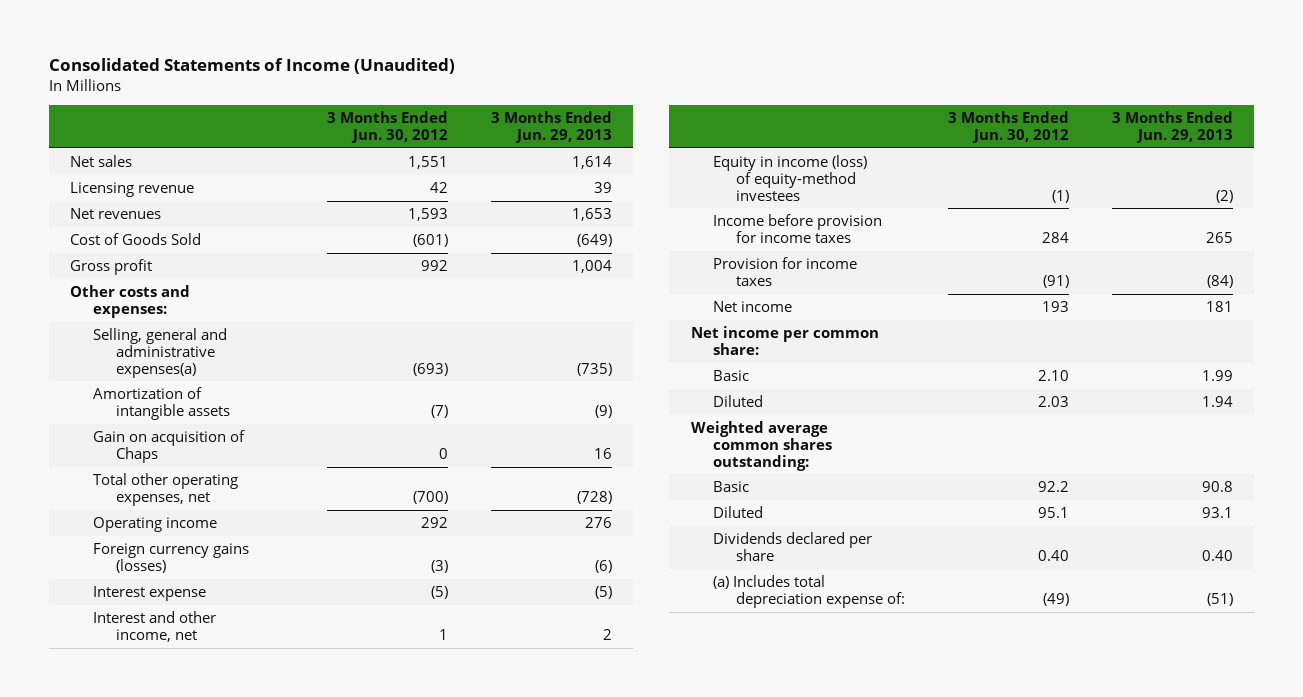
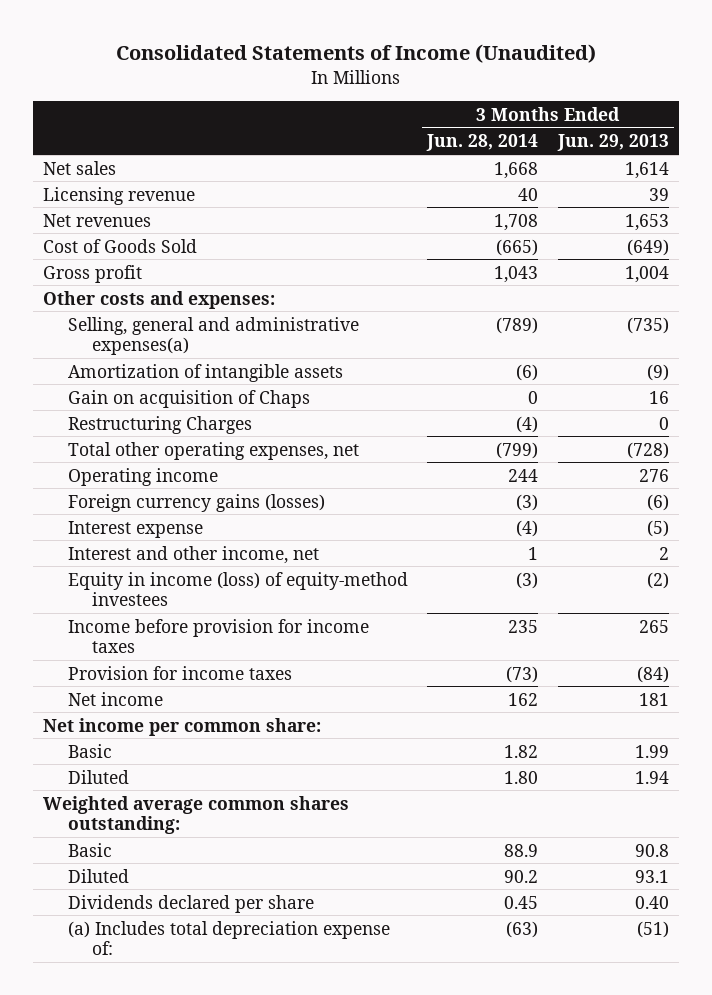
- | 3 Months Ended Jun. 30, 2012 | 3 Months Ended Jun. 29, 2013
+ | 3 Months Ended Jun. 28, 2014 | 3 Months Ended Jun. 29, 2013
+ Restructuring Charges | (4) | 0

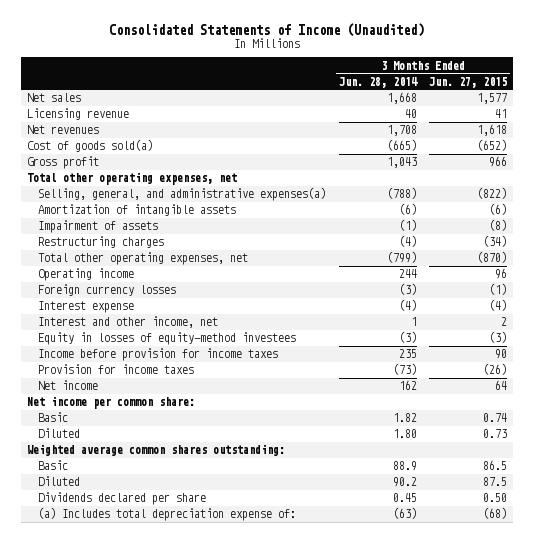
- | 3 Months Ended Jun. 28, 2014 | 3 Months Ended Jun. 29, 2013
+ | 3 Months Ended Jun. 28, 2014 | 3 Months Ended Jun. 27, 2015
- Cost of Goods Sold | (665) | (649)
+ Cost of goods sold(a) | (665) | (652)
- Other costs and expenses:
- Selling, general and administrative expenses(a) | (789) | (735)
+ Total other operating expenses, net
+ Selling, general, and administrative expenses(a) | (788) | (822)
- Gain on acquisition of Chaps | 0 | 16
- Restructuring Charges | (4) | 0
+ Impairment of assets | (1) | (8)
+ Restructuring charges | (4) | (34)
- Foreign currency gains (losses) | (3) | (6)
+ Foreign currency losses | (3) | (1)
- Equity in income (loss) of equity-method investees | (3) | (2)
+ Equity in losses of equity-method investees | (3) | (3)

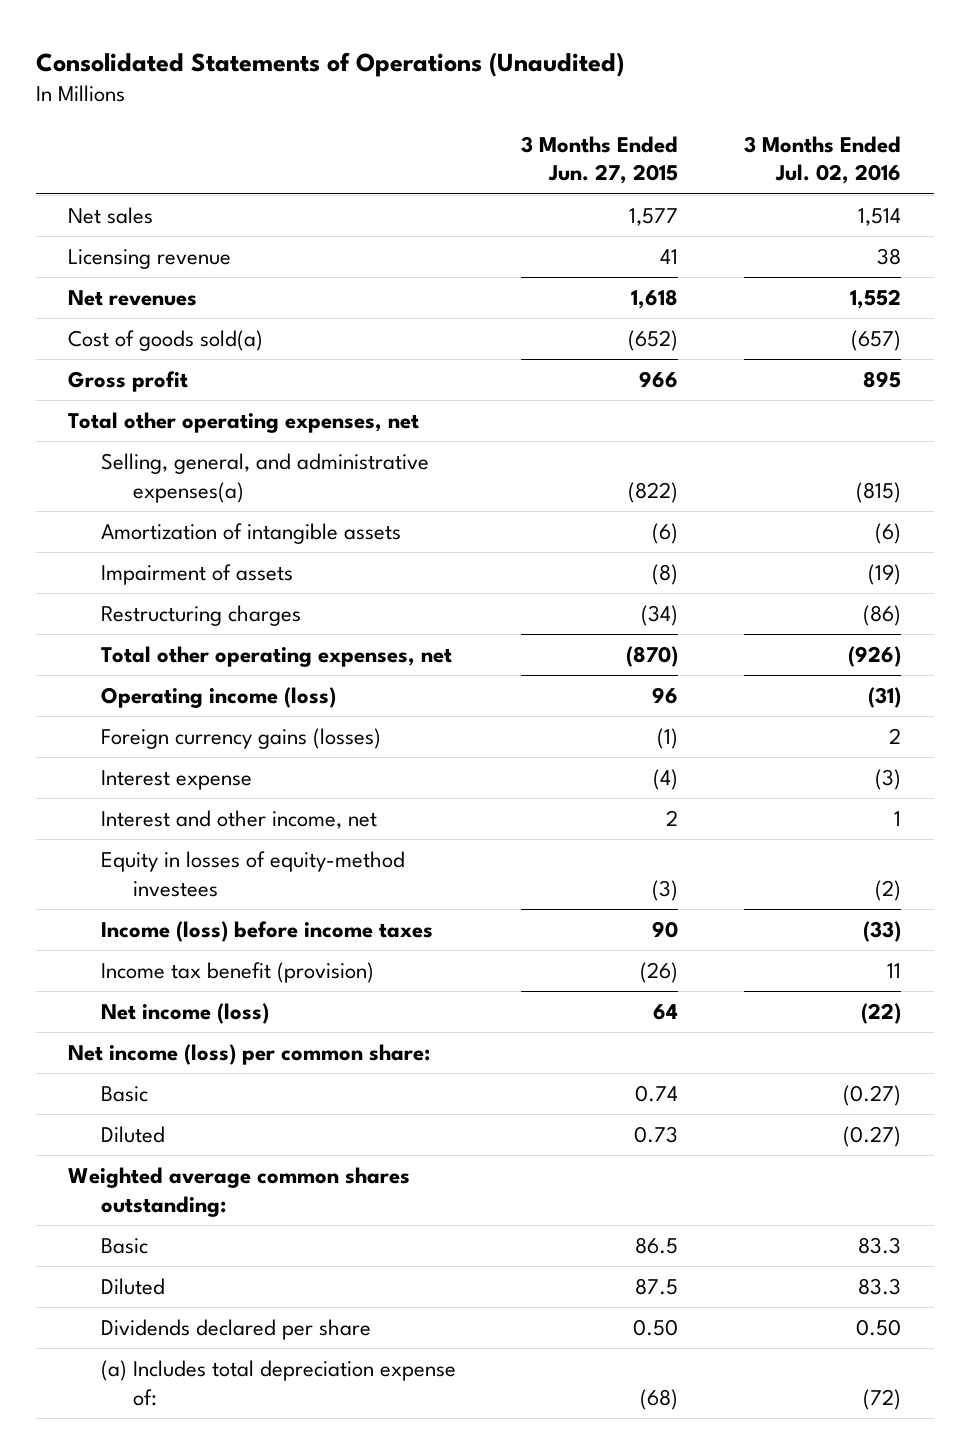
- Consolidated Statements of Income (Unaudited)
+ Consolidated Statements of Operations (Unaudited)
- | 3 Months Ended Jun. 28, 2014 | 3 Months Ended Jun. 27, 2015
+ | 3 Months Ended Jun. 27, 2015 | 3 Months Ended Jul. 02, 2016
- Operating income | 244 | 96
- Foreign currency losses | (3) | (1)
+ Operating income (loss) | 96 | (31)
+ Foreign currency gains (losses) | (1) | 2
- Income before provision for income taxes | 235 | 90
- Provision for income taxes | (73) | (26)
- Net income | 162 | 64
- Net income per common share:
+ Income (loss) before income taxes | 90 | (33)
+ Income tax benefit (provision) | (26) | 11
+ Net income (loss) | 64 | (22)
+ Net income (loss) per common share:

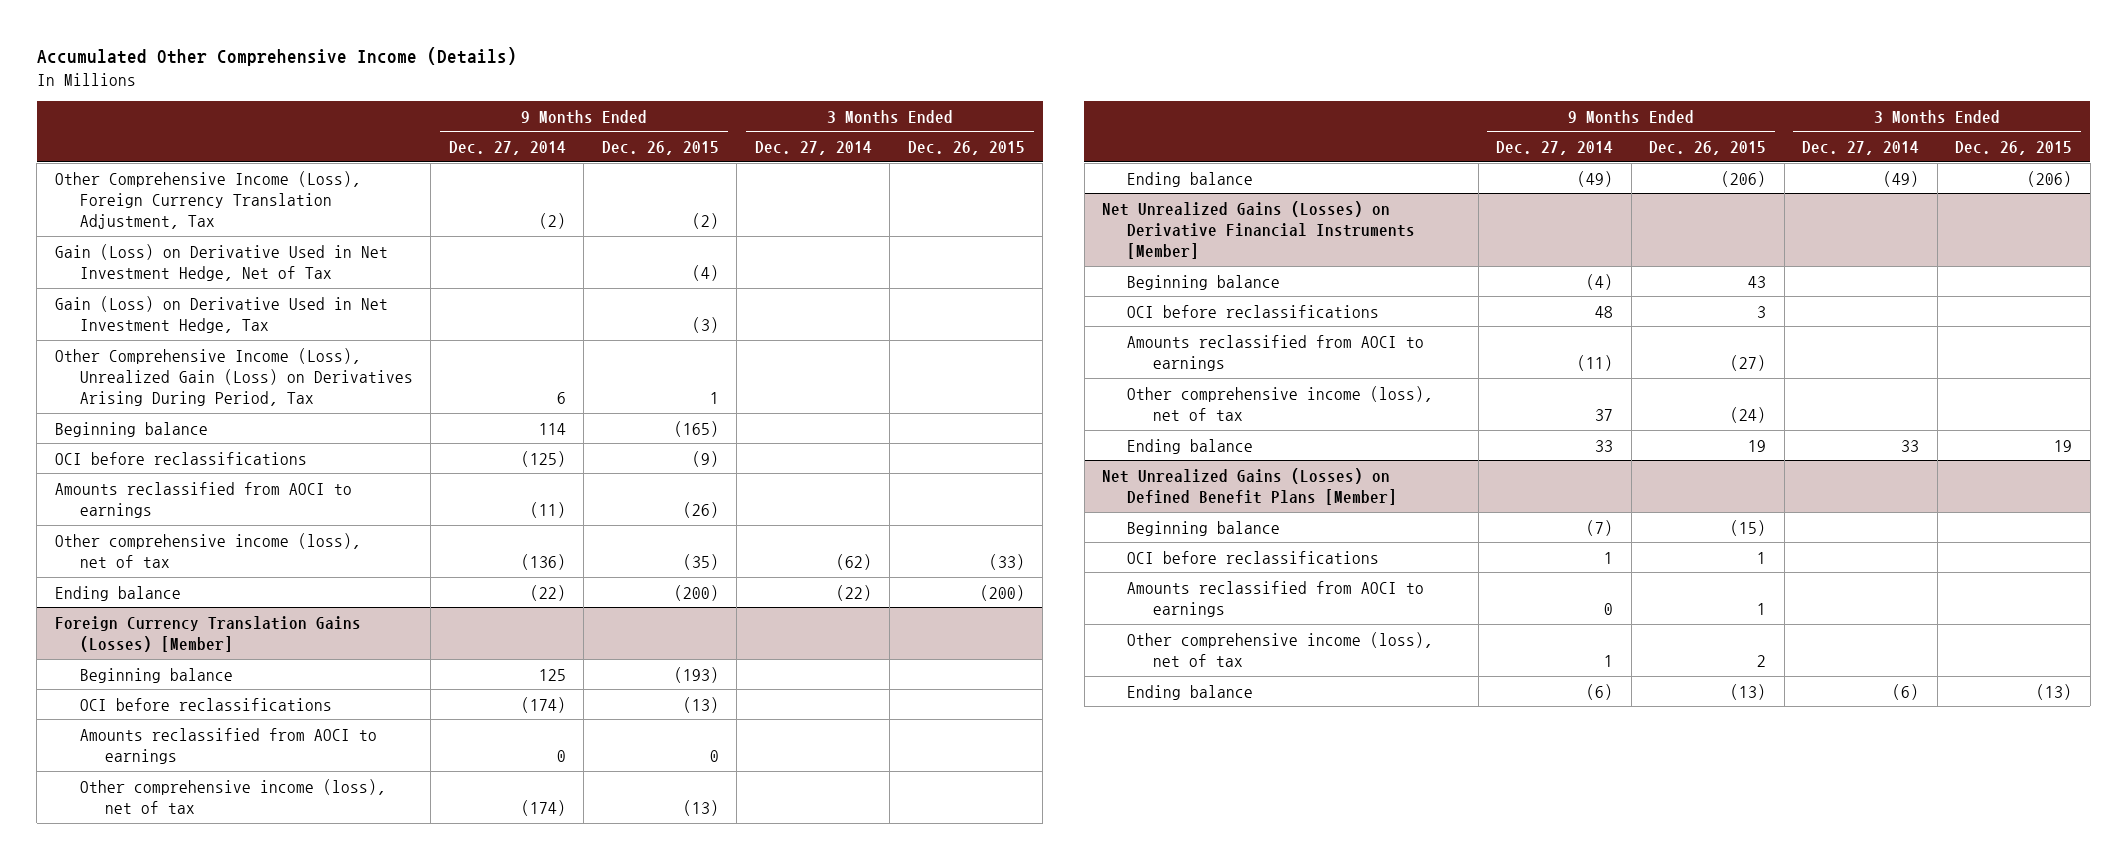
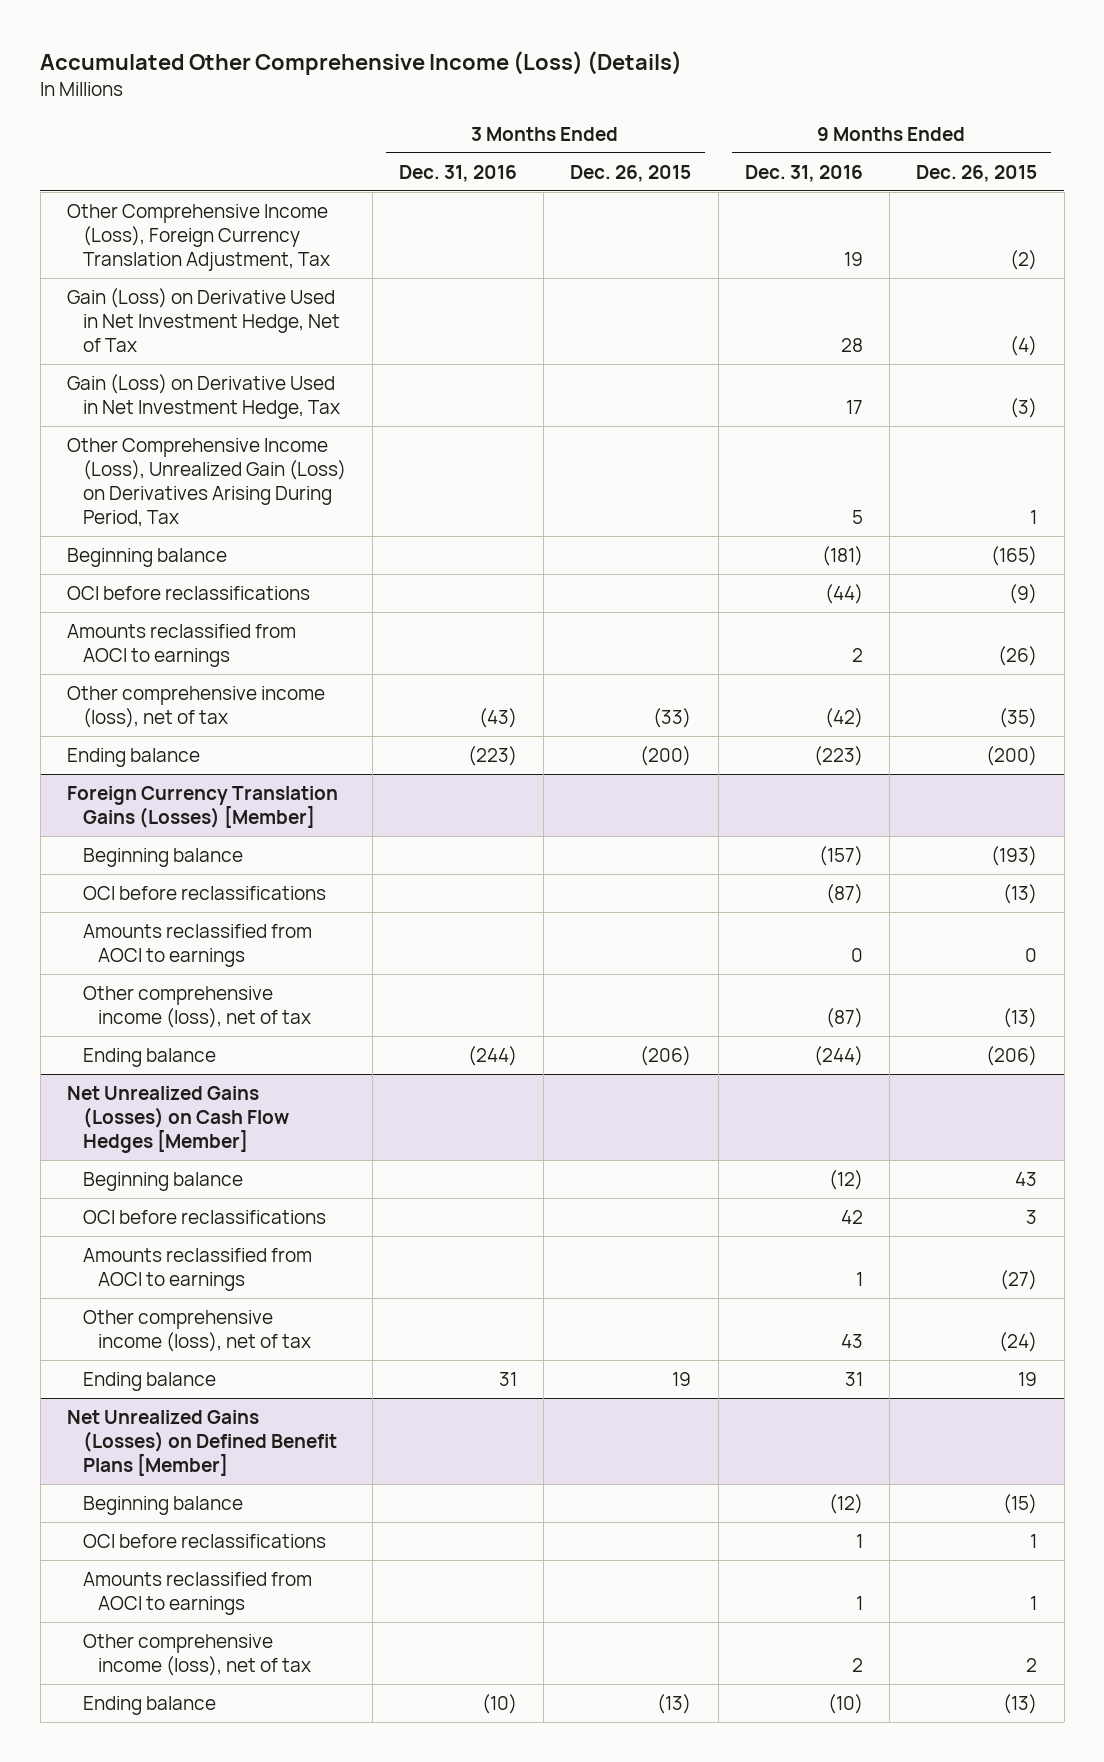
- Accumulated Other Comprehensive Income (Details)
+ Accumulated Other Comprehensive Income (Loss) (Details)
- | 9 Months Ended Dec. 27, 2014 | 9 Months Ended Dec. 26, 2015 | 3 Months Ended Dec. 27, 2014 | 3 Months Ended Dec. 26, 2015
+ | 3 Months Ended Dec. 31, 2016 | 3 Months Ended Dec. 26, 2015 | 9 Months Ended Dec. 31, 2016 | 9 Months Ended Dec. 26, 2015
- Net Unrealized Gains (Losses) on Derivative Financial Instruments [Member]
+ Net Unrealized Gains (Losses) on Cash Flow Hedges [Member]

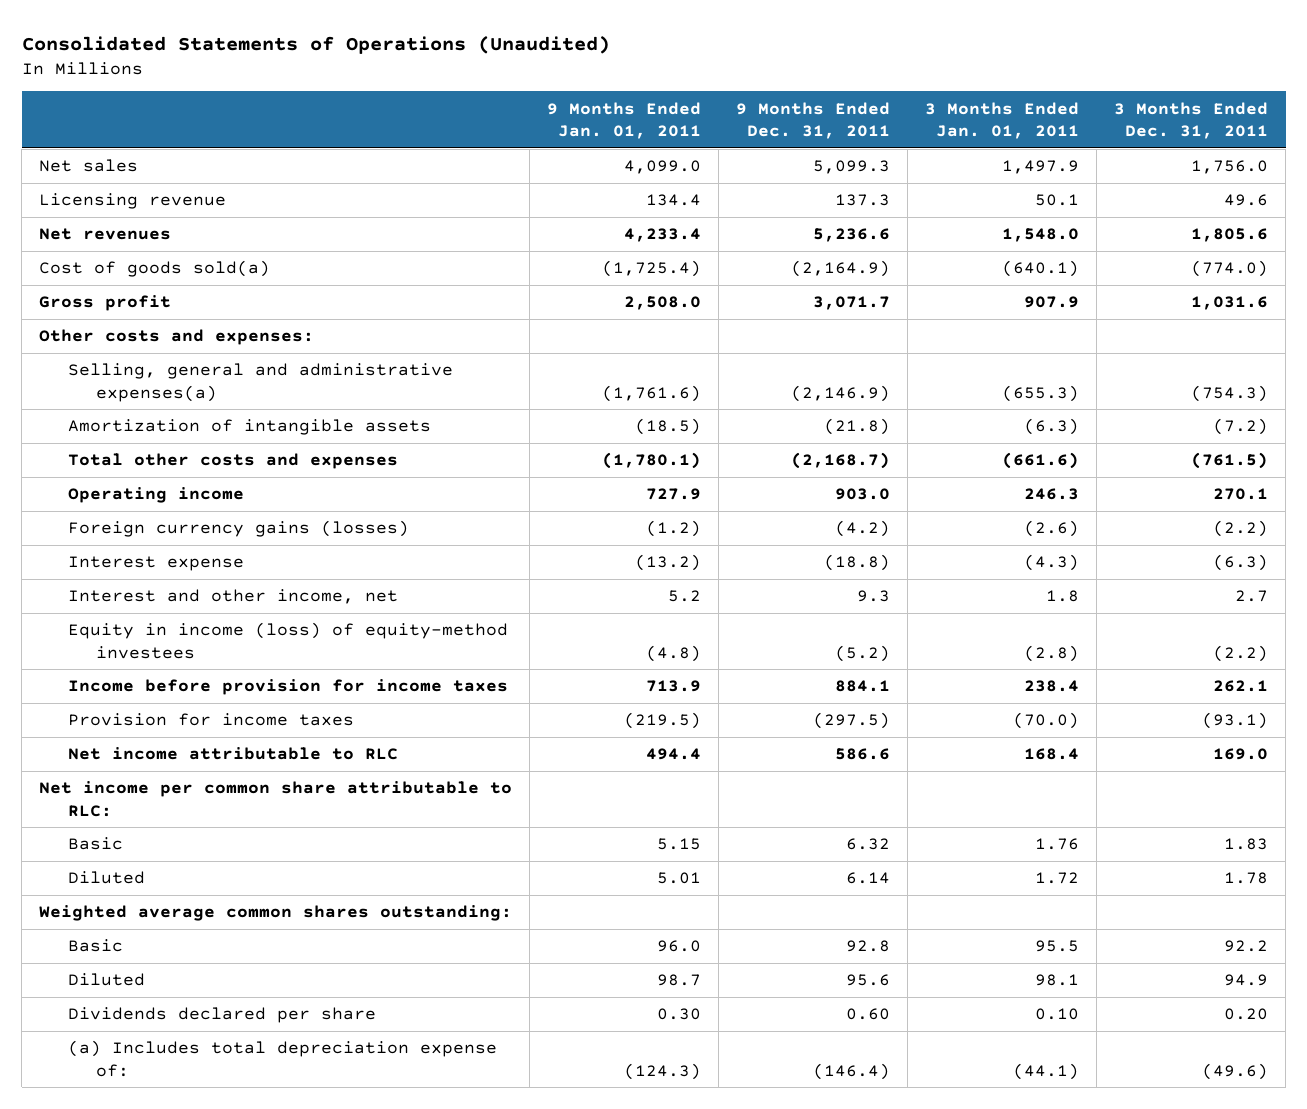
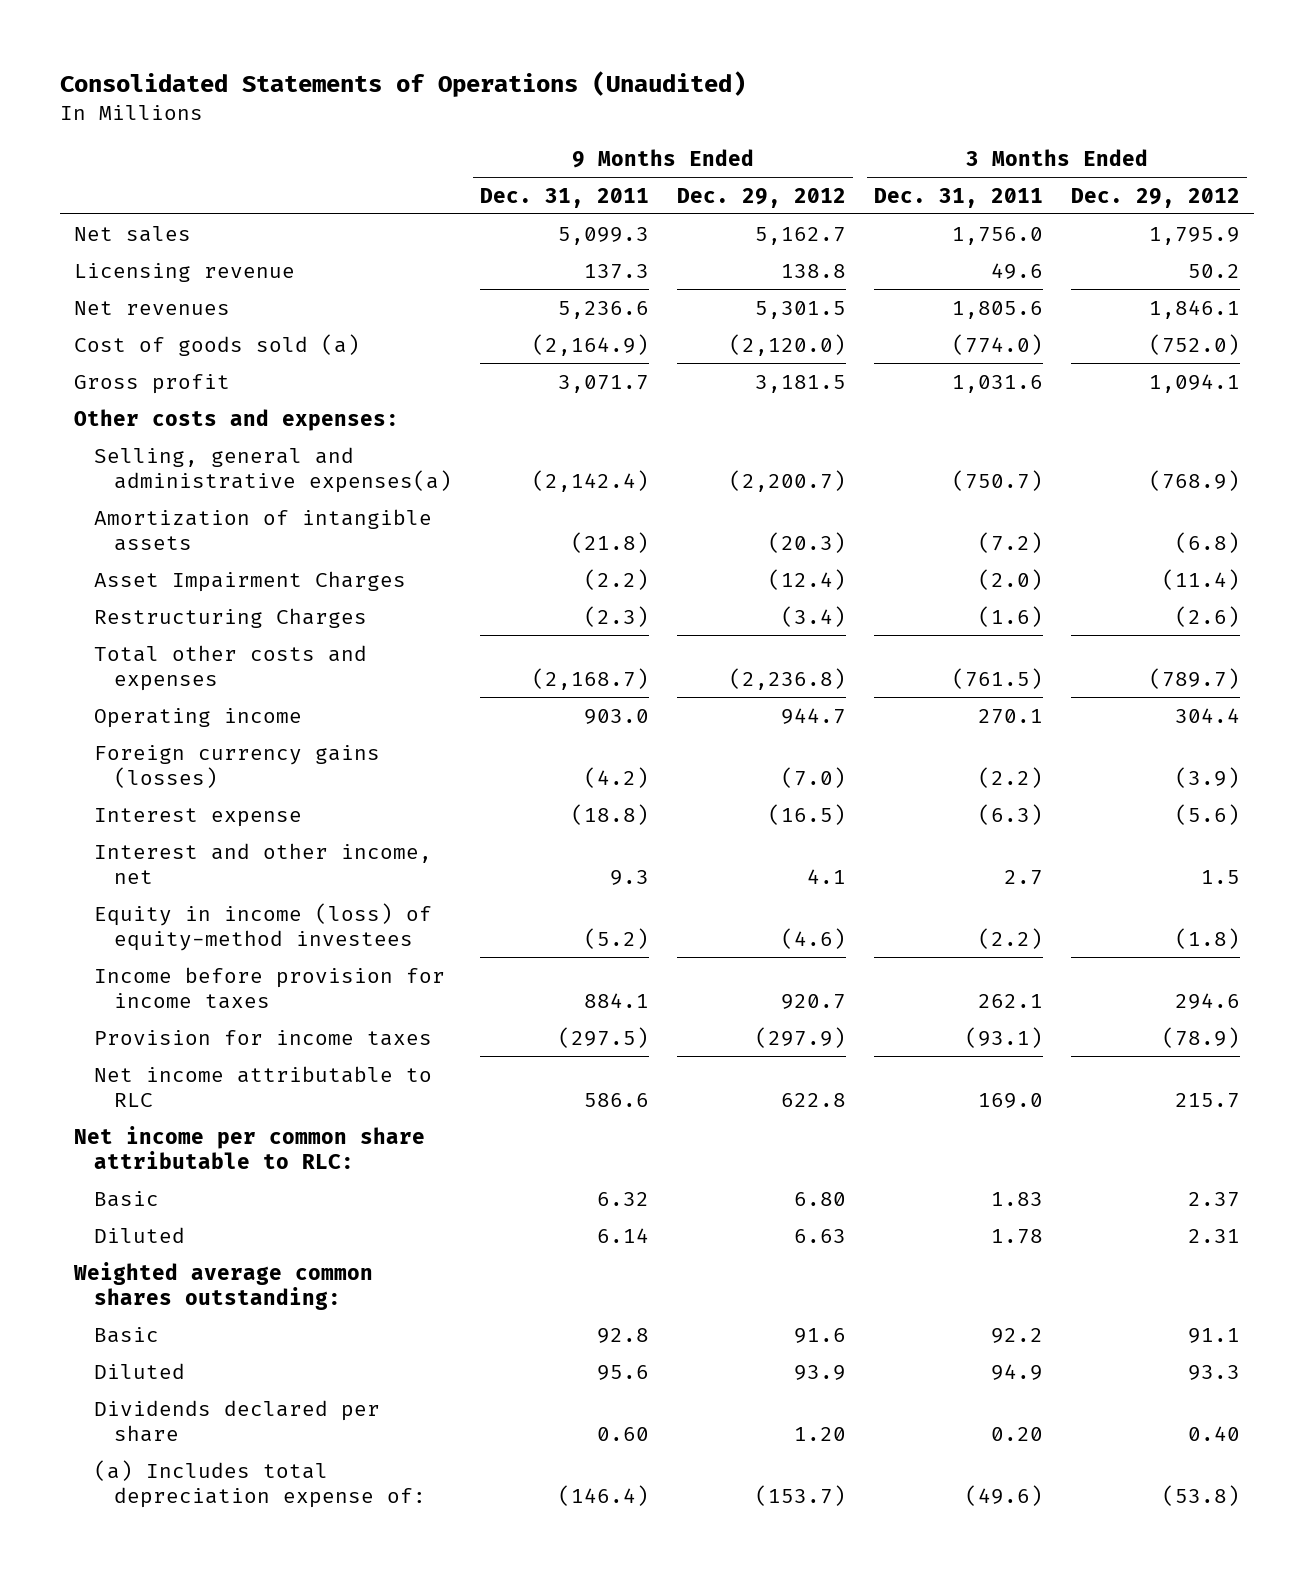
- | 9 Months Ended Jan. 01, 2011 | 9 Months Ended Dec. 31, 2011 | 3 Months Ended Jan. 01, 2011 | 3 Months Ended Dec. 31, 2011
+ | 9 Months Ended Dec. 31, 2011 | 9 Months Ended Dec. 29, 2012 | 3 Months Ended Dec. 31, 2011 | 3 Months Ended Dec. 29, 2012
- Cost of goods sold(a) | (1,725.4) | (2,164.9) | (640.1) | (774.0)
+ Cost of goods sold (a) | (2,164.9) | (2,120.0) | (774.0) | (752.0)
- Selling, general and administrative expenses(a) | (1,761.6) | (2,146.9) | (655.3) | (754.3)
+ Selling, general and administrative expenses(a) | (2,142.4) | (2,200.7) | (750.7) | (768.9)
+ Asset Impairment Charges | (2.2) | (12.4) | (2.0) | (11.4)
+ Restructuring Charges | (2.3) | (3.4) | (1.6) | (2.6)

